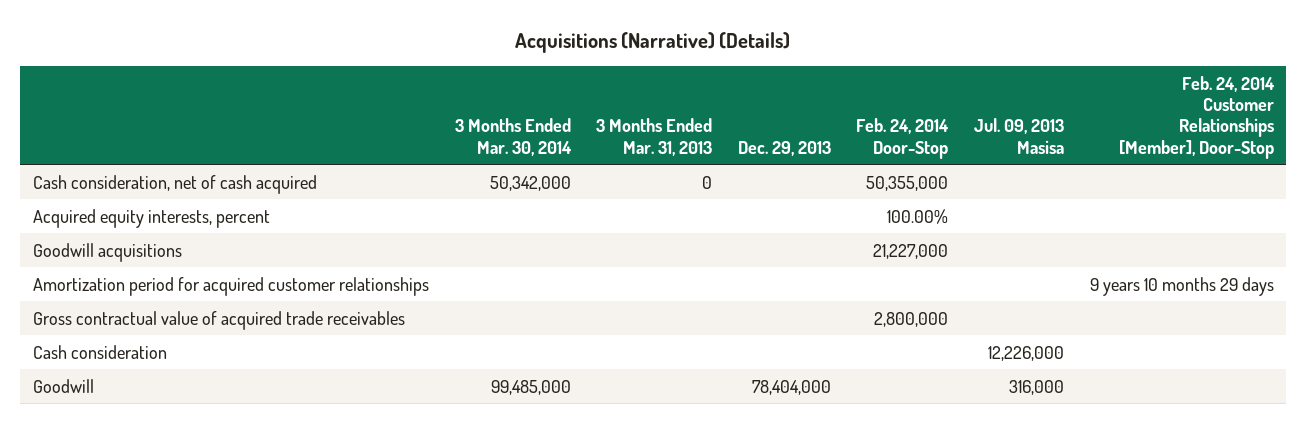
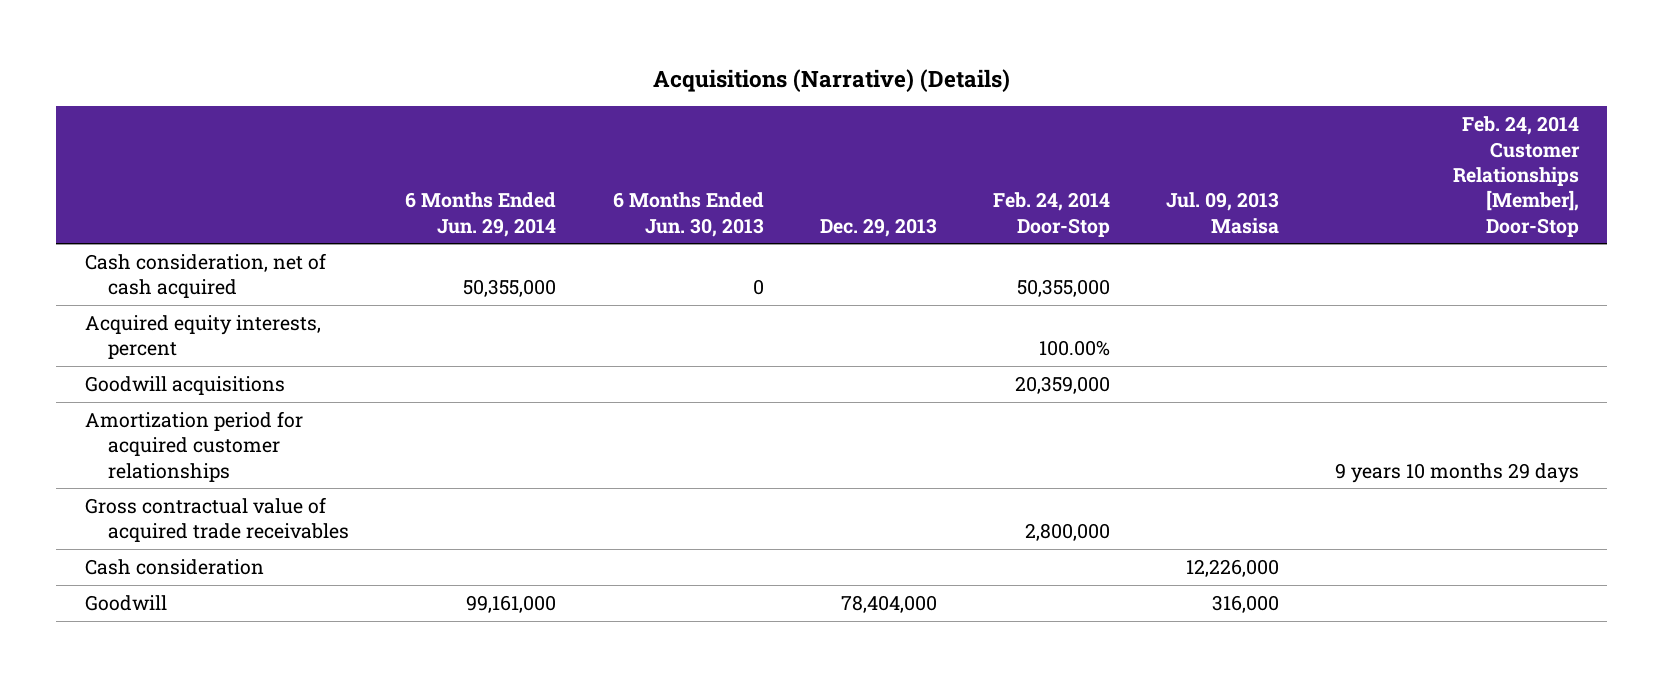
- | 3 Months Ended Mar. 30, 2014 | 3 Months Ended Mar. 31, 2013 | Dec. 29, 2013 | Feb. 24, 2014 Door-Stop | Jul. 09, 2013 Masisa | Feb. 24, 2014 Customer Relationships [Member], Door-Stop
+ | 6 Months Ended Jun. 29, 2014 | 6 Months Ended Jun. 30, 2013 | Dec. 29, 2013 | Feb. 24, 2014 Door-Stop | Jul. 09, 2013 Masisa | Feb. 24, 2014 Customer Relationships [Member], Door-Stop
- Goodwill acquisitions | | | | 21,227,000 | |
+ Goodwill acquisitions | | | | 20,359,000 | |

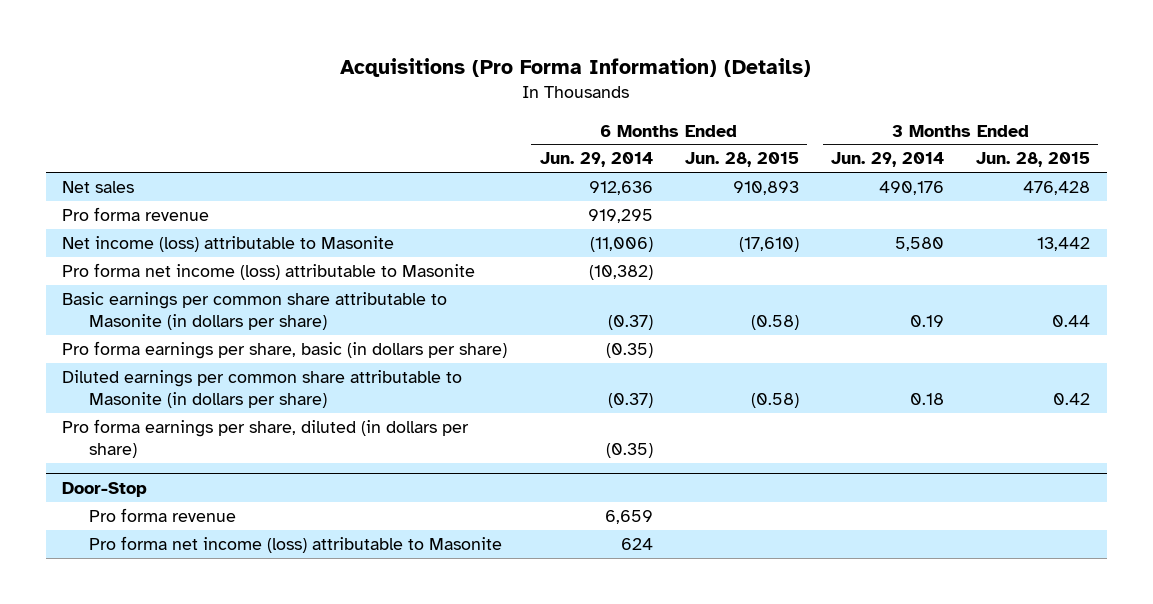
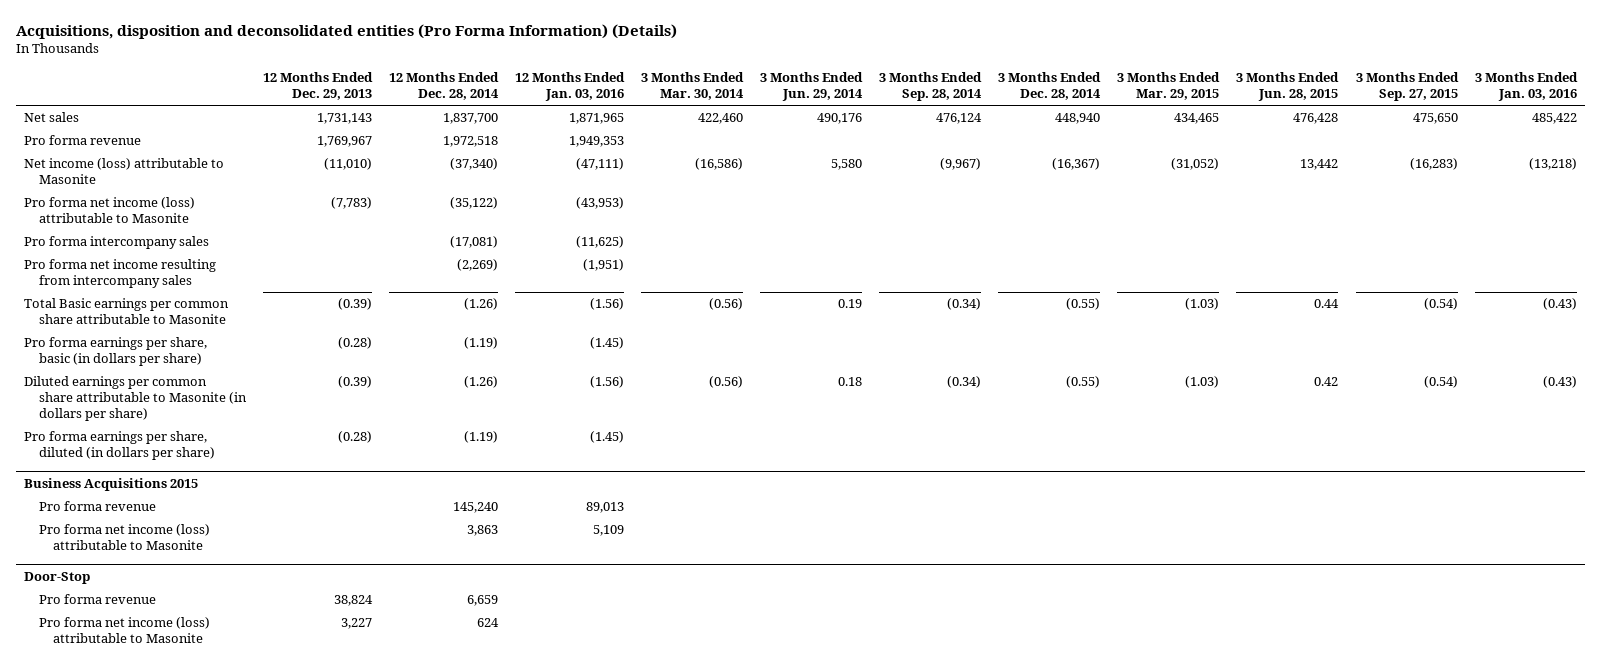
- Acquisitions (Pro Forma Information) (Details)
+ Acquisitions, disposition and deconsolidated entities (Pro Forma Information) (Details)
- | 6 Months Ended Jun. 29, 2014 | 6 Months Ended Jun. 28, 2015 | 3 Months Ended Jun. 29, 2014 | 3 Months Ended Jun. 28, 2015
+ | 12 Months Ended Dec. 29, 2013 | 12 Months Ended Dec. 28, 2014 | 12 Months Ended Jan. 03, 2016 | 3 Months Ended Mar. 30, 2014 | 3 Months Ended Jun. 29, 2014 | 3 Months Ended Sep. 28, 2014 | 3 Months Ended Dec. 28, 2014 | 3 Months Ended Mar. 29, 2015 | 3 Months Ended Jun. 28, 2015 | 3 Months Ended Sep. 27, 2015 | 3 Months Ended Jan. 03, 2016
- Basic earnings per common share attributable to Masonite (in dollars per share) | (0.37) | (0.58) | 0.19 | 0.44
+ Pro forma intercompany sales | | (17,081) | (11,625) | | | | | | | |
+ Pro forma net income resulting from intercompany sales | | (2,269) | (1,951) | | | | | | | |
+ Total Basic earnings per common share attributable to Masonite | (0.39) | (1.26) | (1.56) | (0.56) | 0.19 | (0.34) | (0.55) | (1.03) | 0.44 | (0.54) | (0.43)
+ Business Acquisitions 2015
+ Pro forma revenue | | 145,240 | 89,013 | | | | | | | |
+ Pro forma net income (loss) attributable to Masonite | | 3,863 | 5,109 | | | | | | | |

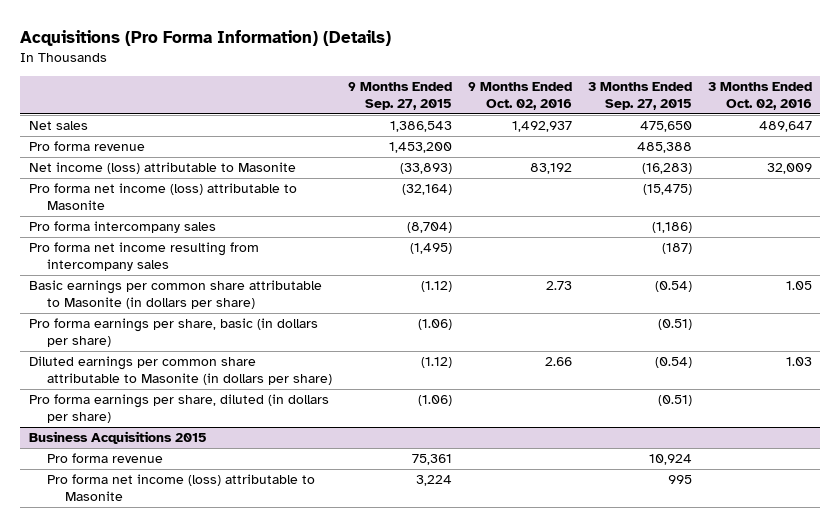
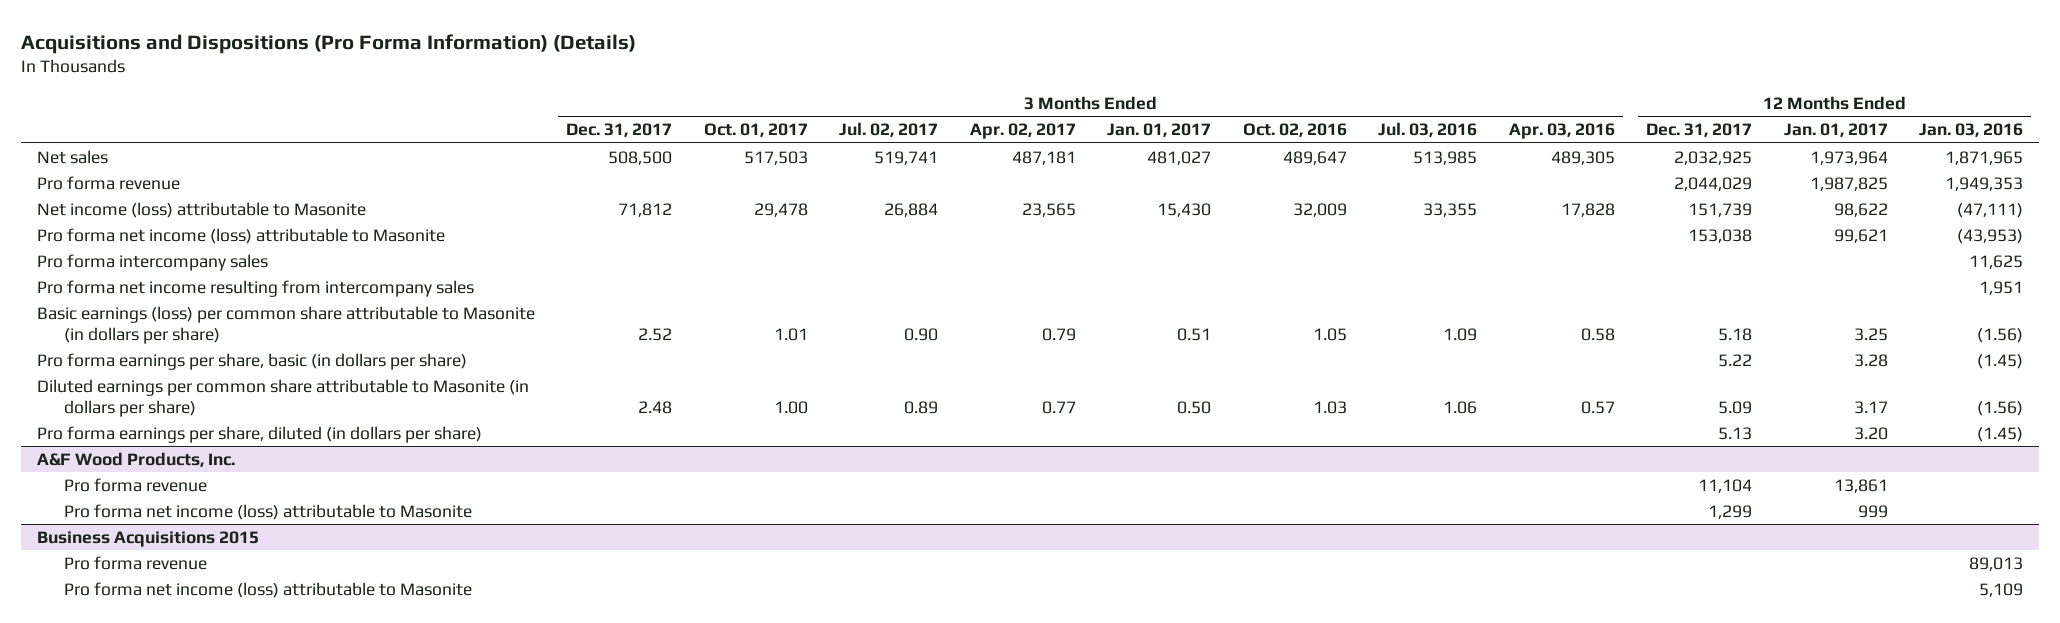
- Acquisitions (Pro Forma Information) (Details)
+ Acquisitions and Dispositions (Pro Forma Information) (Details)
- | 9 Months Ended Sep. 27, 2015 | 9 Months Ended Oct. 02, 2016 | 3 Months Ended Sep. 27, 2015 | 3 Months Ended Oct. 02, 2016
+ | 3 Months Ended Dec. 31, 2017 | 3 Months Ended Oct. 01, 2017 | 3 Months Ended Jul. 02, 2017 | 3 Months Ended Apr. 02, 2017 | 3 Months Ended Jan. 01, 2017 | 3 Months Ended Oct. 02, 2016 | 3 Months Ended Jul. 03, 2016 | 3 Months Ended Apr. 03, 2016 | 12 Months Ended Dec. 31, 2017 | 12 Months Ended Jan. 01, 2017 | 12 Months Ended Jan. 03, 2016
- Basic earnings per common share attributable to Masonite (in dollars per share) | (1.12) | 2.73 | (0.54) | 1.05
+ Basic earnings (loss) per common share attributable to Masonite (in dollars per share) | 2.52 | 1.01 | 0.90 | 0.79 | 0.51 | 1.05 | 1.09 | 0.58 | 5.18 | 3.25 | (1.56)
+ A&F Wood Products, Inc.
+ Pro forma revenue | | | | | | | | | 11,104 | 13,861 |
+ Pro forma net income (loss) attributable to Masonite | | | | | | | | | 1,299 | 999 |

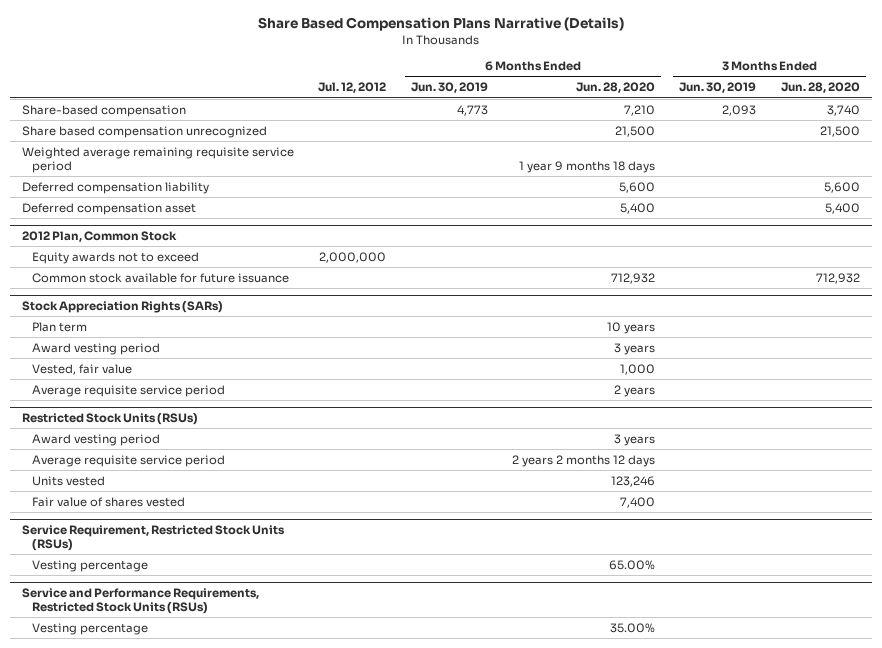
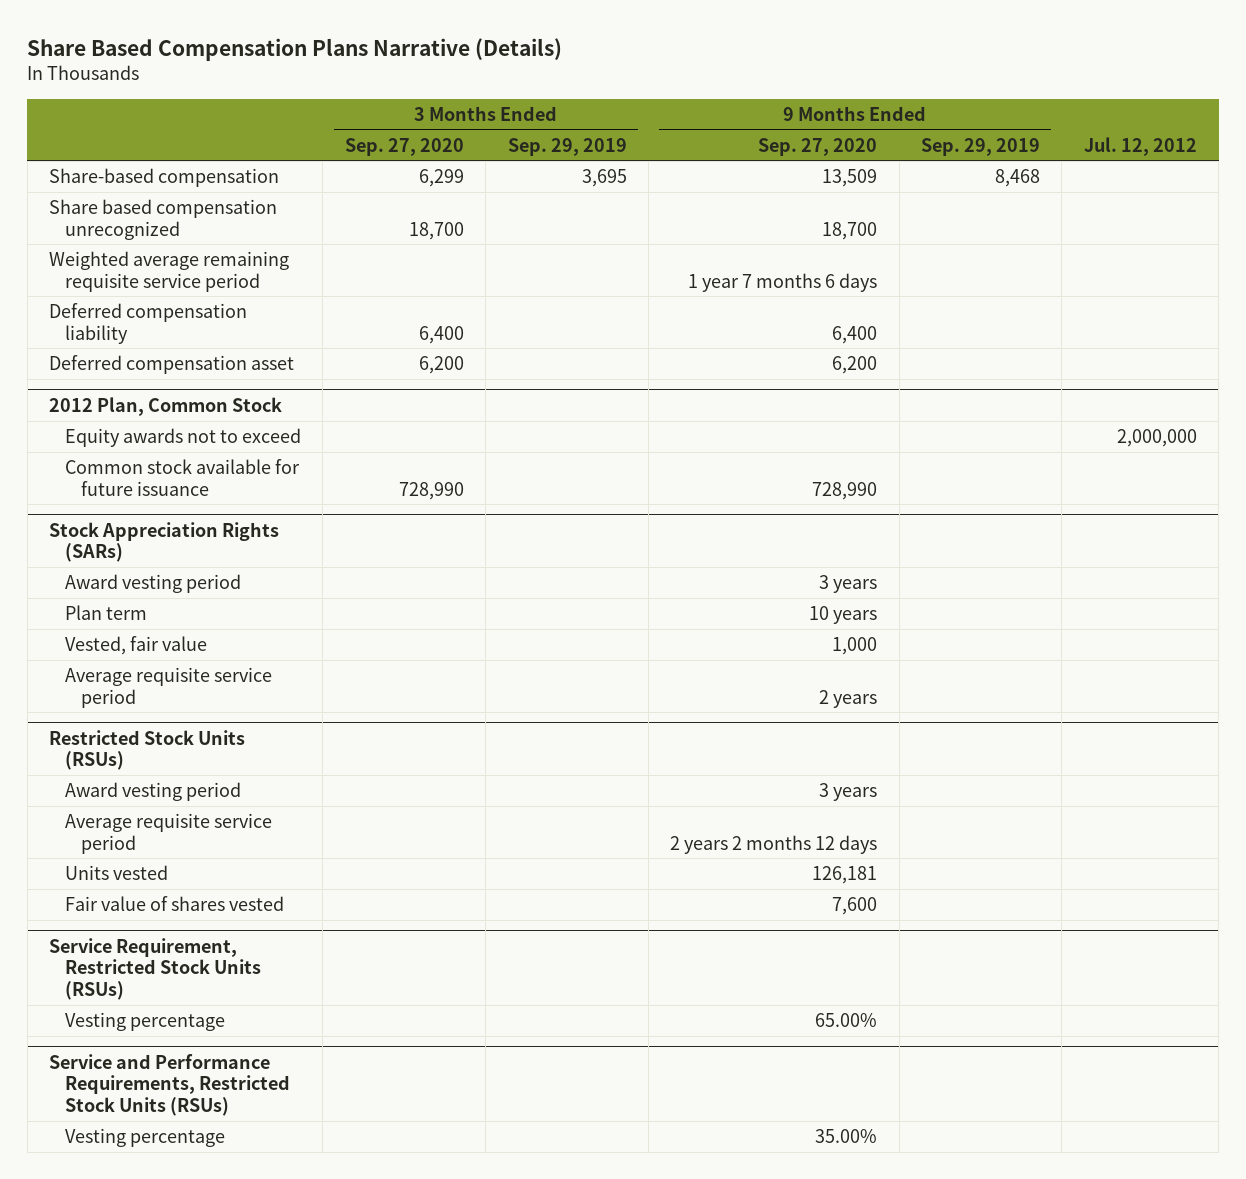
- | Jul. 12, 2012 | 6 Months Ended Jun. 30, 2019 | 6 Months Ended Jun. 28, 2020 | 3 Months Ended Jun. 30, 2019 | 3 Months Ended Jun. 28, 2020
+ | 3 Months Ended Sep. 27, 2020 | 3 Months Ended Sep. 29, 2019 | 9 Months Ended Sep. 27, 2020 | 9 Months Ended Sep. 29, 2019 | Jul. 12, 2012
@ Stock Appreciation Rights (SARs)
moved down: Plan term | | | 10 years | |

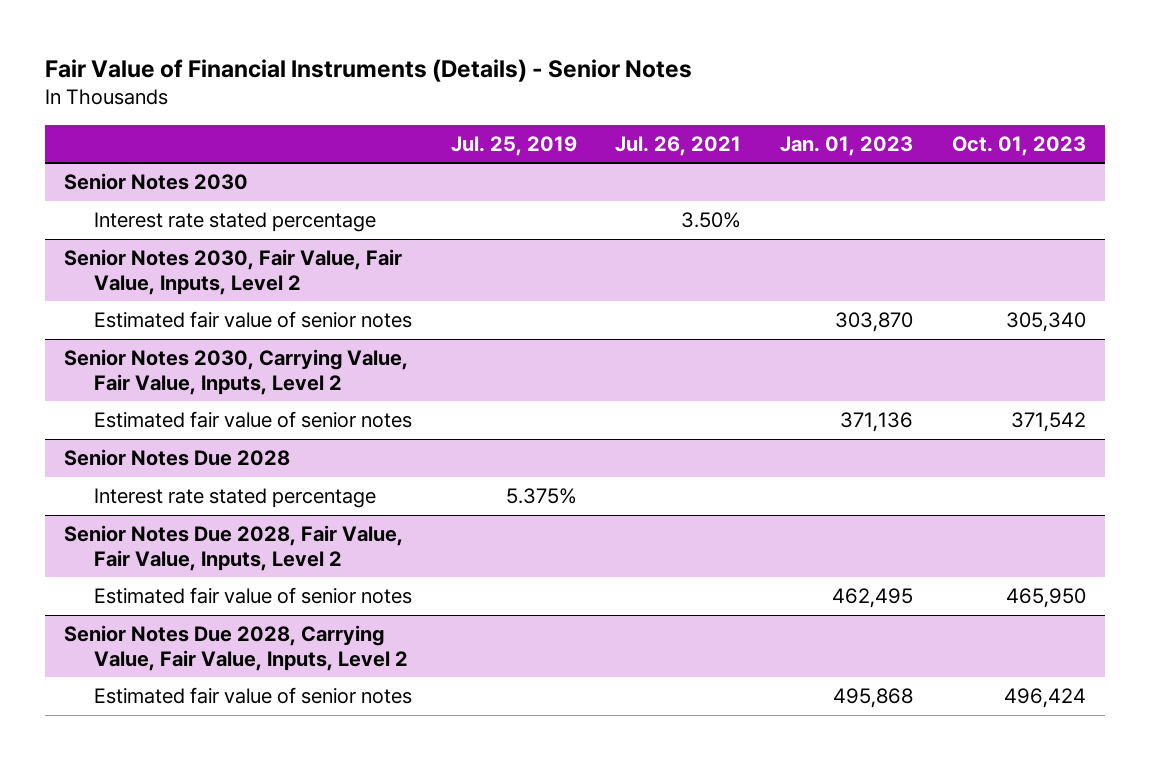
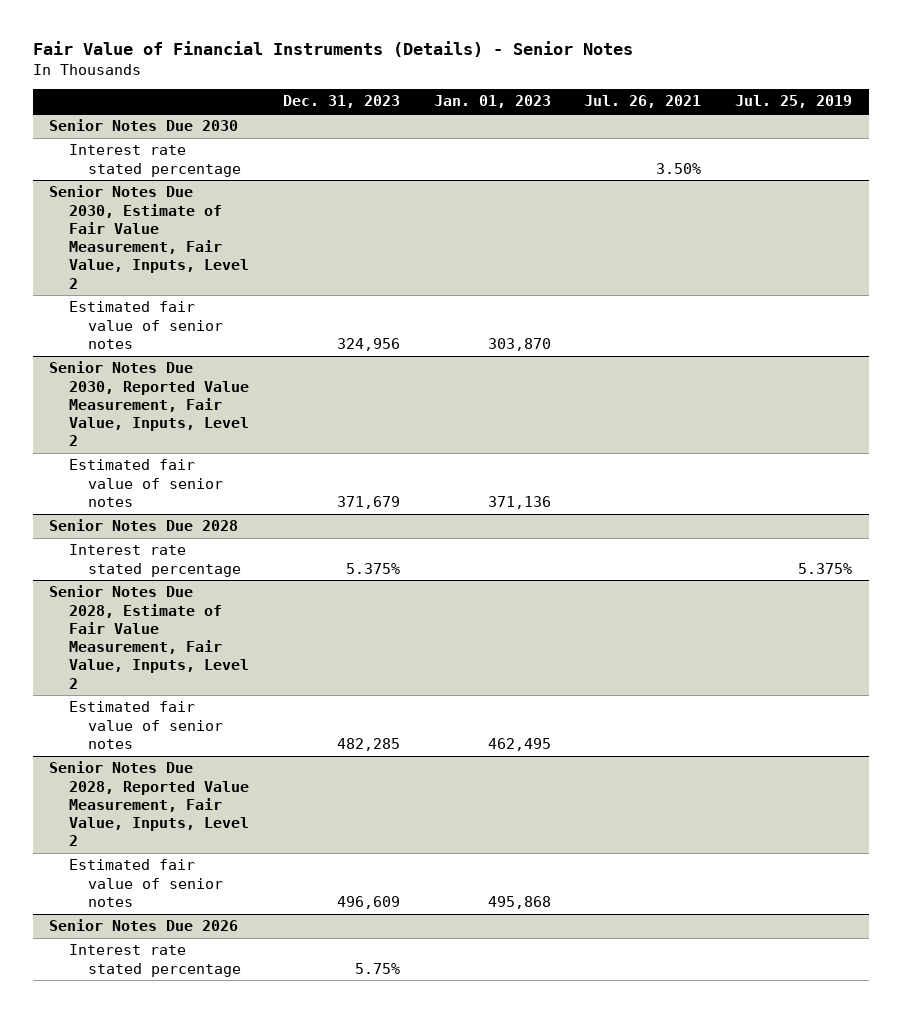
- | Jul. 25, 2019 | Jul. 26, 2021 | Jan. 01, 2023 | Oct. 01, 2023
+ | Dec. 31, 2023 | Jan. 01, 2023 | Jul. 26, 2021 | Jul. 25, 2019
- Senior Notes 2030
+ Senior Notes Due 2030
- Senior Notes 2030, Fair Value, Fair Value, Inputs, Level 2
+ Senior Notes Due 2030, Estimate of Fair Value Measurement, Fair Value, Inputs, Level 2
- Senior Notes 2030, Carrying Value, Fair Value, Inputs, Level 2
+ Senior Notes Due 2030, Reported Value Measurement, Fair Value, Inputs, Level 2
- Senior Notes Due 2028, Fair Value, Fair Value, Inputs, Level 2
+ Senior Notes Due 2028, Estimate of Fair Value Measurement, Fair Value, Inputs, Level 2
- Senior Notes Due 2028, Carrying Value, Fair Value, Inputs, Level 2
+ Senior Notes Due 2028, Reported Value Measurement, Fair Value, Inputs, Level 2
+ Senior Notes Due 2026
+ Interest rate stated percentage | 5.75% | | |

